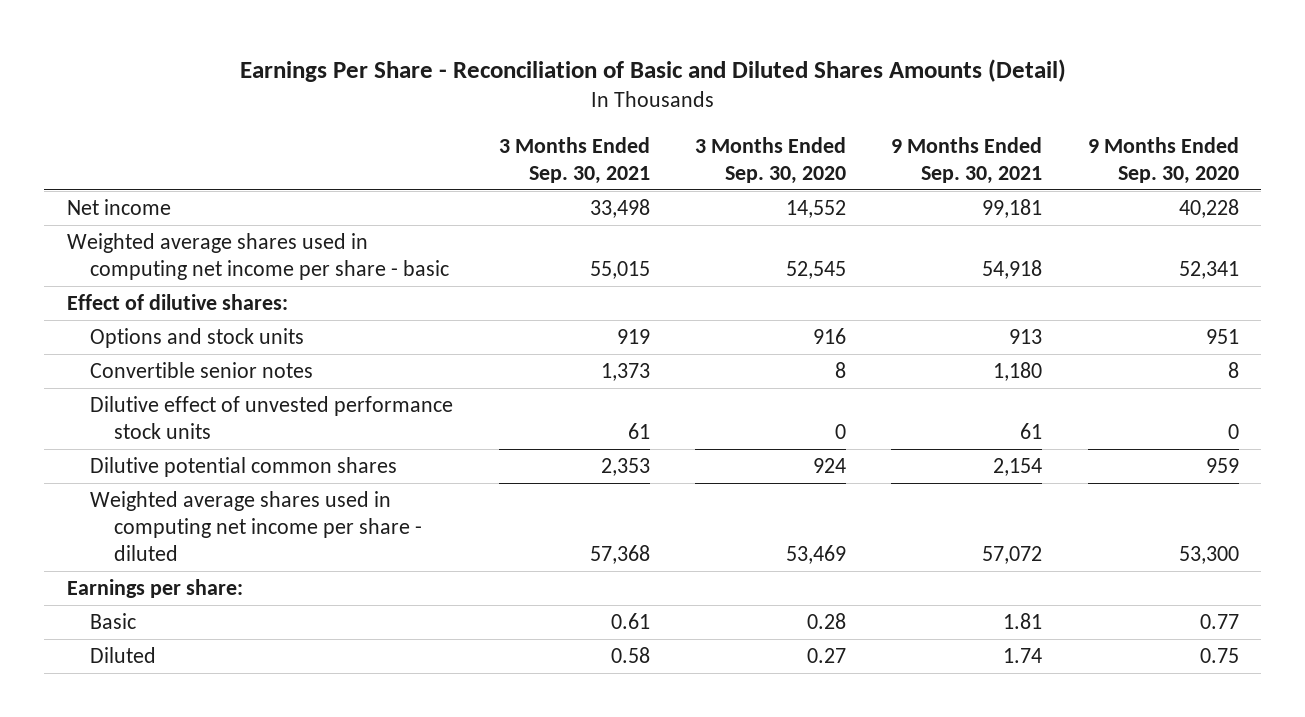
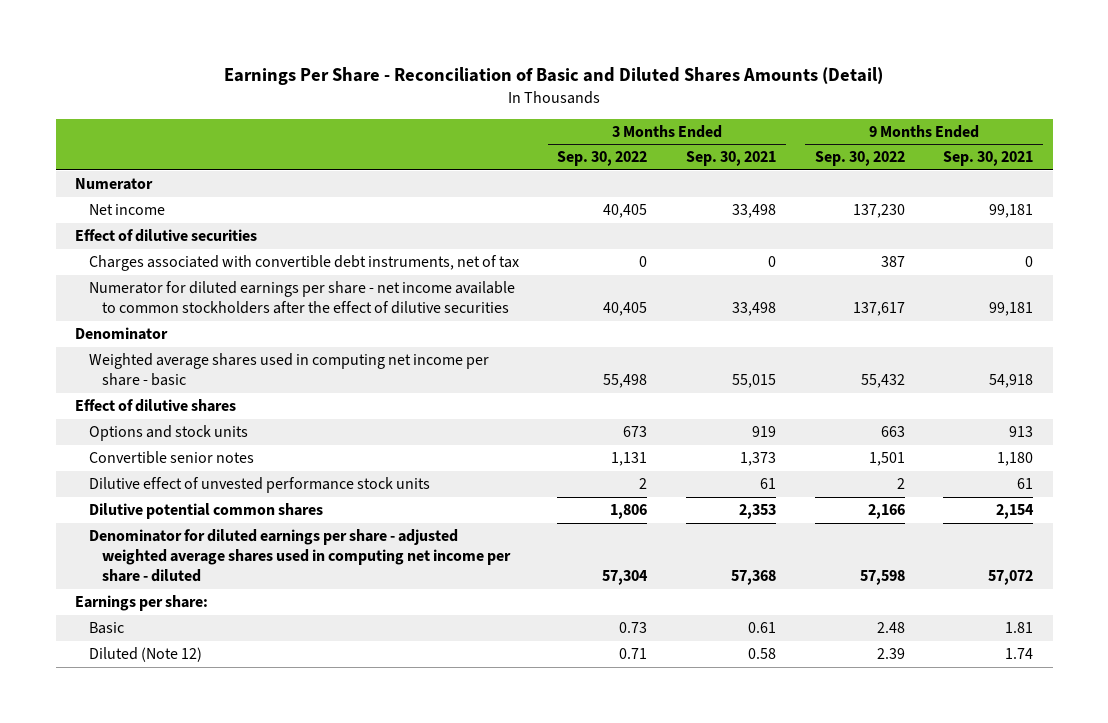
- | 3 Months Ended Sep. 30, 2021 | 3 Months Ended Sep. 30, 2020 | 9 Months Ended Sep. 30, 2021 | 9 Months Ended Sep. 30, 2020
+ | 3 Months Ended Sep. 30, 2022 | 3 Months Ended Sep. 30, 2021 | 9 Months Ended Sep. 30, 2022 | 9 Months Ended Sep. 30, 2021
+ Numerator
+ Effect of dilutive securities
+ Charges associated with convertible debt instruments, net of tax | 0 | 0 | 387 | 0
+ Numerator for diluted earnings per share - net income available to common stockholders after the effect of dilutive securities | 40,405 | 33,498 | 137,617 | 99,181
+ Denominator
- Effect of dilutive shares:
+ Effect of dilutive shares
- Weighted average shares used in computing net income per share - diluted | 57,368 | 53,469 | 57,072 | 53,300
+ Denominator for diluted earnings per share - adjusted weighted average shares used in computing net income per share - diluted | 57,304 | 57,368 | 57,598 | 57,072
- Diluted | 0.58 | 0.27 | 1.74 | 0.75
+ Diluted (Note 12) | 0.71 | 0.58 | 2.39 | 1.74

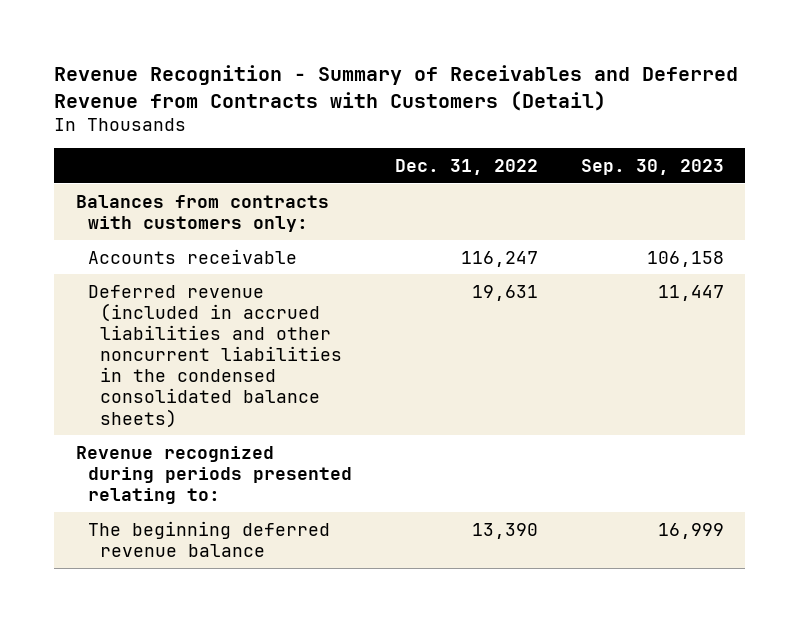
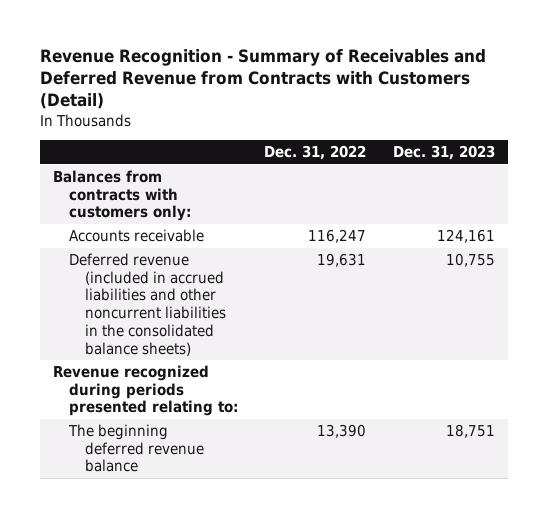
- | Dec. 31, 2022 | Sep. 30, 2023
+ | Dec. 31, 2022 | Dec. 31, 2023
- Deferred revenue (included in accrued liabilities and other noncurrent liabilities in the condensed consolidated balance sheets) | 19,631 | 11,447
+ Deferred revenue (included in accrued liabilities and other noncurrent liabilities in the consolidated balance sheets) | 19,631 | 10,755

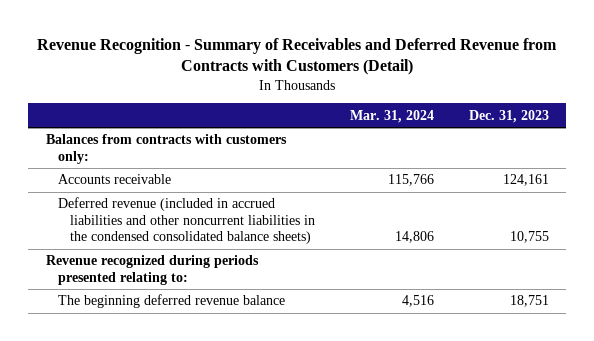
- | Dec. 31, 2022 | Dec. 31, 2023
+ | Mar. 31, 2024 | Dec. 31, 2023
- Deferred revenue (included in accrued liabilities and other noncurrent liabilities in the consolidated balance sheets) | 19,631 | 10,755
+ Deferred revenue (included in accrued liabilities and other noncurrent liabilities in the condensed consolidated balance sheets) | 14,806 | 10,755

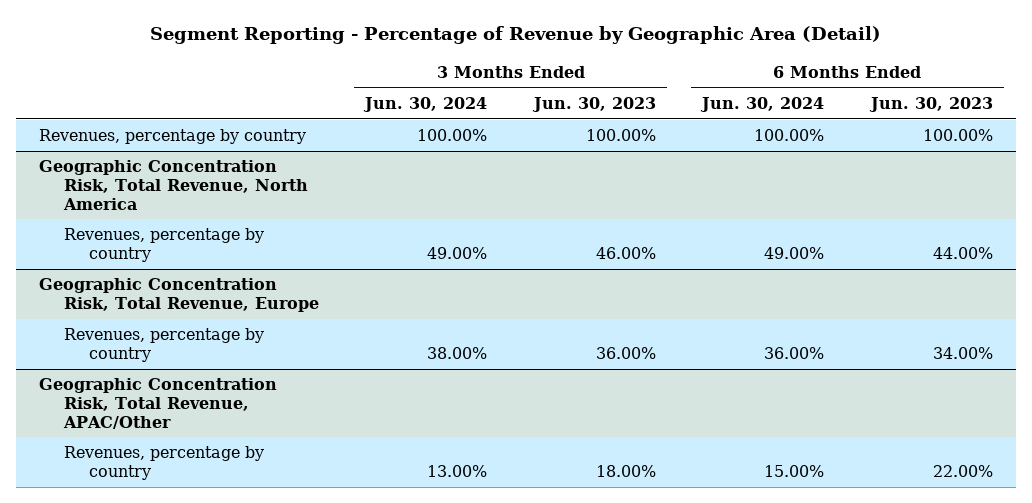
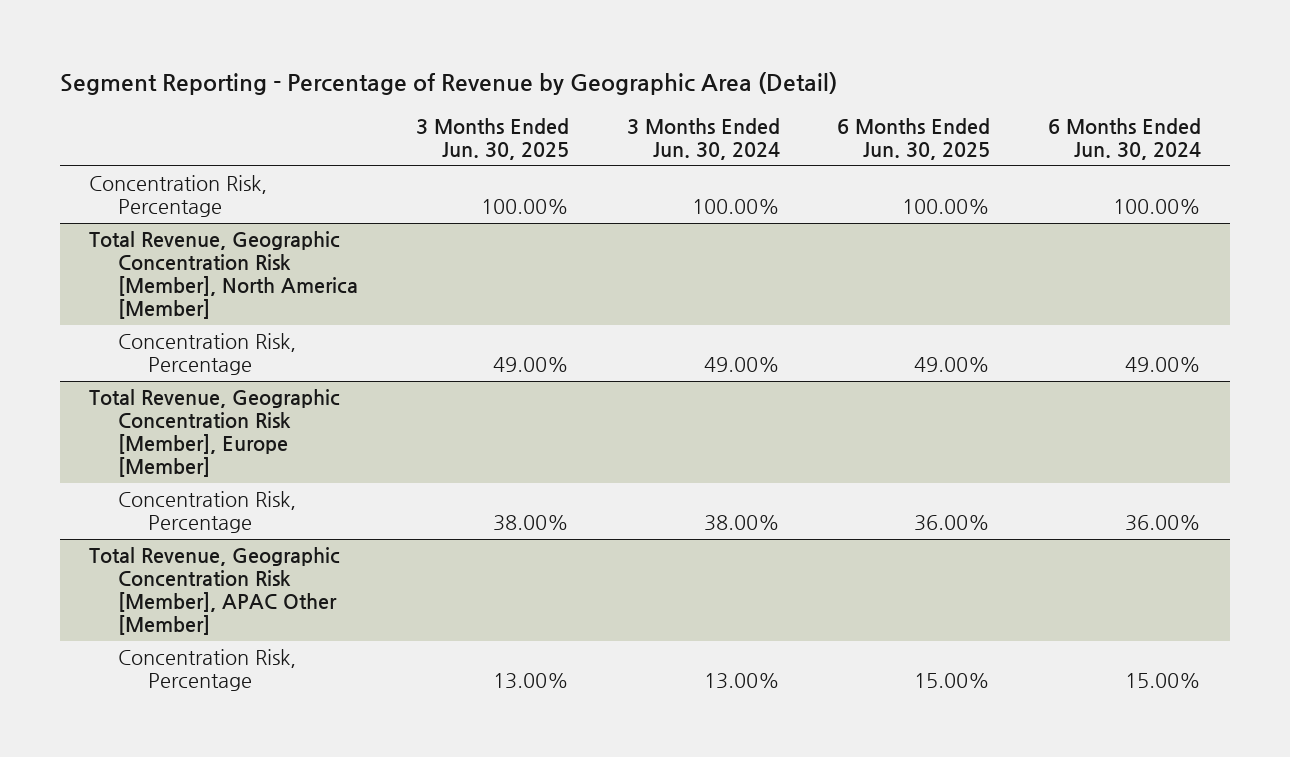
- | 3 Months Ended Jun. 30, 2024 | 3 Months Ended Jun. 30, 2023 | 6 Months Ended Jun. 30, 2024 | 6 Months Ended Jun. 30, 2023
+ | 3 Months Ended Jun. 30, 2025 | 3 Months Ended Jun. 30, 2024 | 6 Months Ended Jun. 30, 2025 | 6 Months Ended Jun. 30, 2024
- Revenues, percentage by country | 100.00% | 100.00% | 100.00% | 100.00%
- Geographic Concentration Risk, Total Revenue, North America
- Revenues, percentage by country | 49.00% | 46.00% | 49.00% | 44.00%
- Geographic Concentration Risk, Total Revenue, Europe
- Revenues, percentage by country | 38.00% | 36.00% | 36.00% | 34.00%
- Geographic Concentration Risk, Total Revenue, APAC/Other
- Revenues, percentage by country | 13.00% | 18.00% | 15.00% | 22.00%
+ Concentration Risk, Percentage | 100.00% | 100.00% | 100.00% | 100.00%
+ Total Revenue, Geographic Concentration Risk [Member], North America [Member]
+ Concentration Risk, Percentage | 49.00% | 49.00% | 49.00% | 49.00%
+ Total Revenue, Geographic Concentration Risk [Member], Europe [Member]
+ Concentration Risk, Percentage | 38.00% | 38.00% | 36.00% | 36.00%
+ Total Revenue, Geographic Concentration Risk [Member], APAC Other [Member]
+ Concentration Risk, Percentage | 13.00% | 13.00% | 15.00% | 15.00%

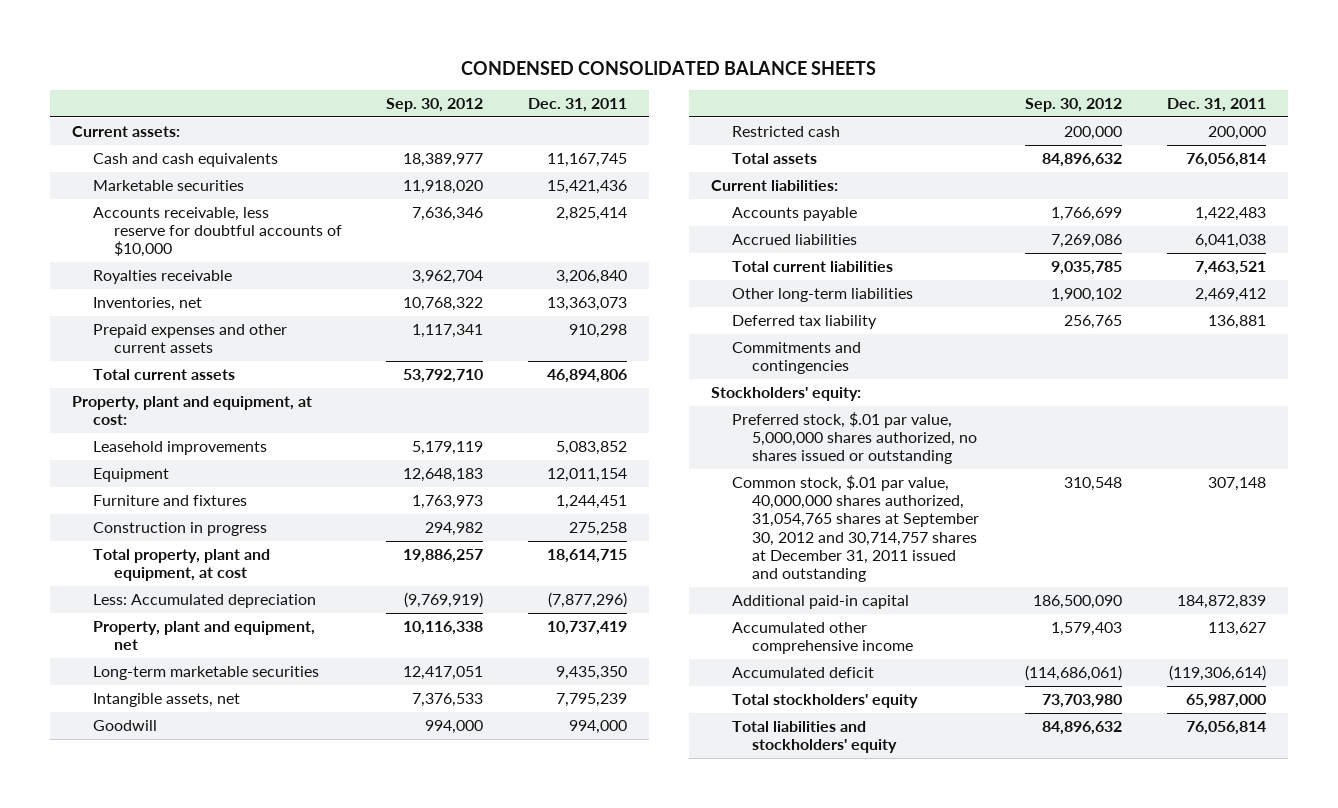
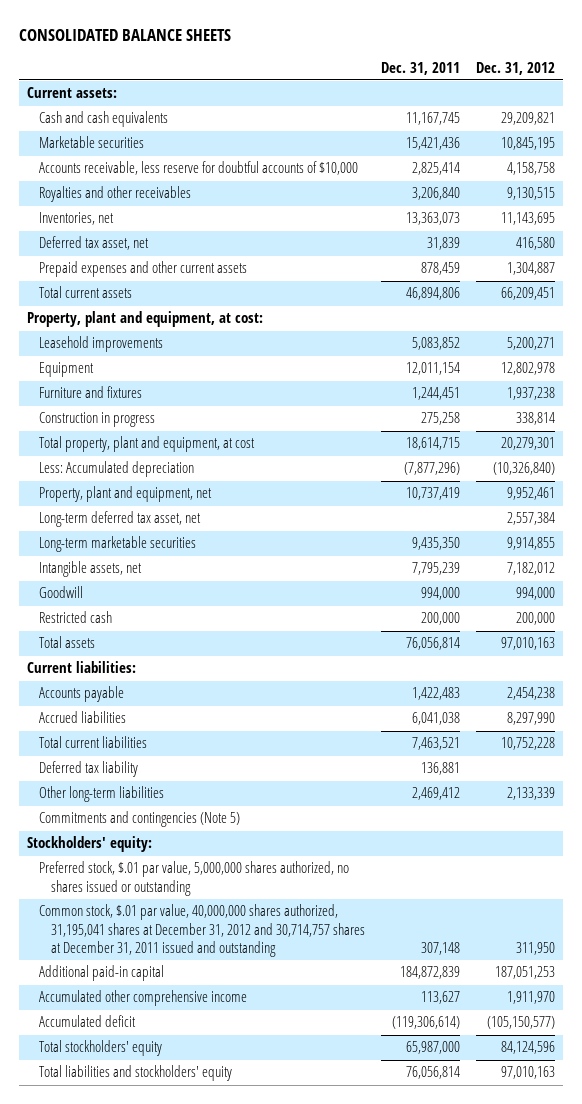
- CONDENSED CONSOLIDATED BALANCE SHEETS
+ CONSOLIDATED BALANCE SHEETS
- | Sep. 30, 2012 | Dec. 31, 2011
+ | Dec. 31, 2011 | Dec. 31, 2012
- Royalties receivable | 3,962,704 | 3,206,840
+ Royalties and other receivables | 3,206,840 | 9,130,515
- Prepaid expenses and other current assets | 1,117,341 | 910,298
+ Deferred tax asset, net | 31,839 | 416,580
+ Prepaid expenses and other current assets | 878,459 | 1,304,887
+ Long-term deferred tax asset, net | | 2,557,384
- Commitments and contingencies
moved down: Other long-term liabilities | 2,469,412 | 2,133,339
+ Commitments and contingencies (Note 5)
- Common stock, $.01 par value, 40,000,000 shares authorized, 31,054,765 shares at September 30, 2012 and 30,714,757 shares at December 31, 2011 issued and outstanding | 310,548 | 307,148
+ Common stock, $.01 par value, 40,000,000 shares authorized, 31,195,041 shares at December 31, 2012 and 30,714,757 shares at December 31, 2011 issued and outstanding | 307,148 | 311,950

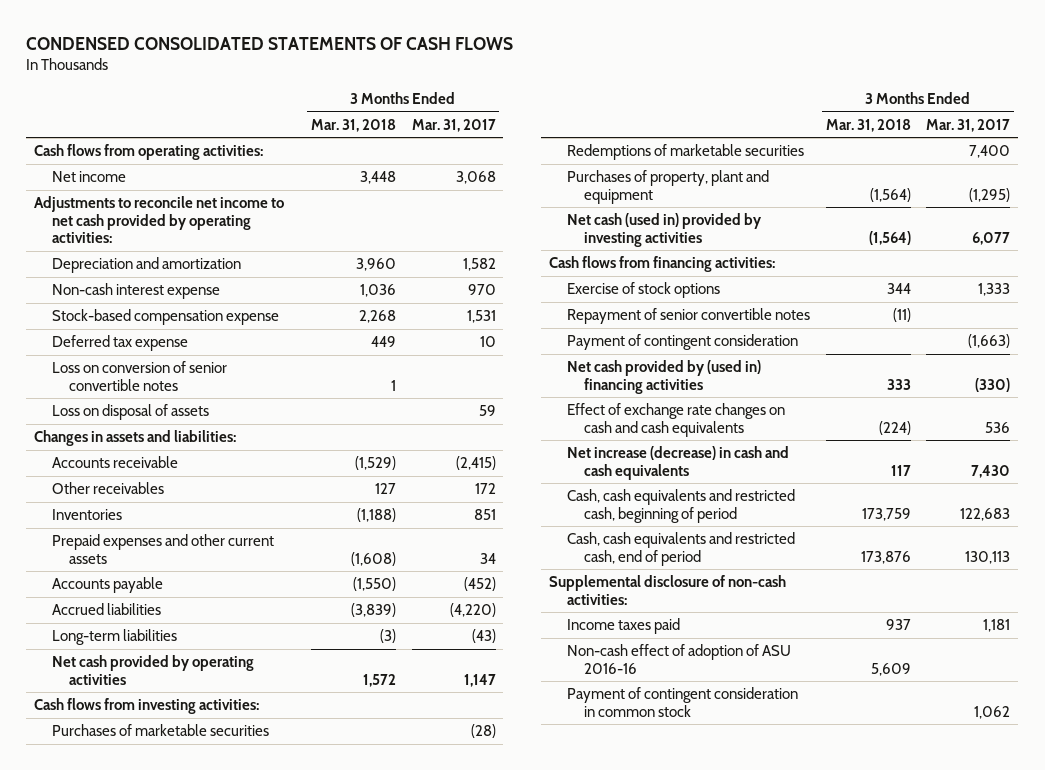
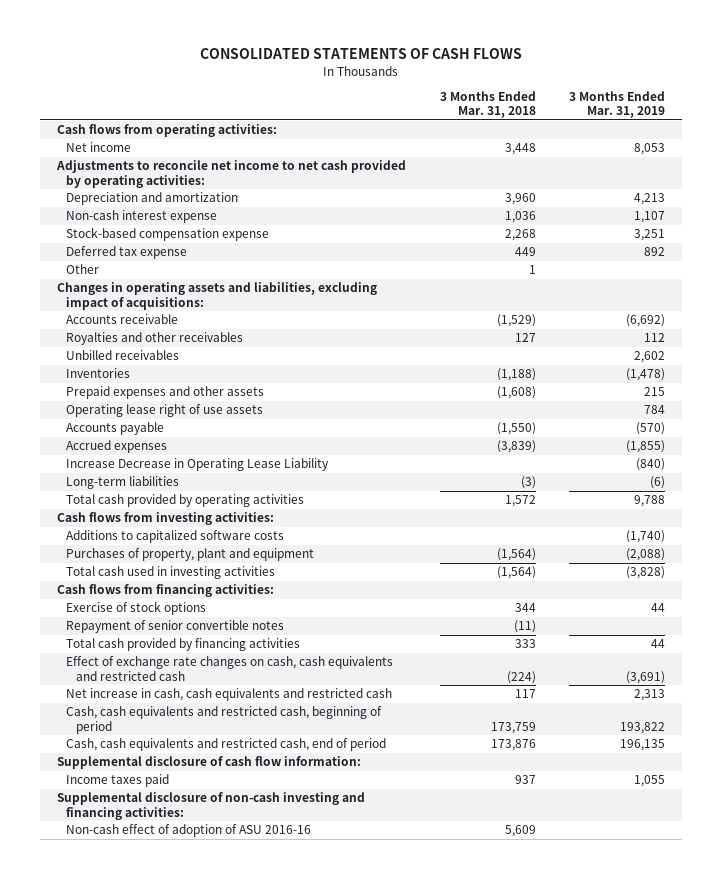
- CONDENSED CONSOLIDATED STATEMENTS OF CASH FLOWS
+ CONSOLIDATED STATEMENTS OF CASH FLOWS
- | 3 Months Ended Mar. 31, 2018 | 3 Months Ended Mar. 31, 2017
+ | 3 Months Ended Mar. 31, 2018 | 3 Months Ended Mar. 31, 2019
- Loss on conversion of senior convertible notes | 1 |
- Loss on disposal of assets | | 59
- Changes in assets and liabilities:
+ Other | 1 |
+ Changes in operating assets and liabilities, excluding impact of acquisitions:
- Other receivables | 127 | 172
+ Royalties and other receivables | 127 | 112
+ Unbilled receivables | | 2,602
- Prepaid expenses and other current assets | (1,608) | 34
+ Prepaid expenses and other assets | (1,608) | 215
+ Operating lease right of use assets | | 784
- Accrued liabilities | (3,839) | (4,220)
+ Accrued expenses | (3,839) | (1,855)
+ Increase Decrease in Operating Lease Liability | | (840)
- Net cash provided by operating activities | 1,572 | 1,147
+ Total cash provided by operating activities | 1,572 | 9,788
- Purchases of marketable securities | | (28)
- Redemptions of marketable securities | | 7,400
+ Additions to capitalized software costs | | (1,740)
- Net cash (used in) provided by investing activities | (1,564) | 6,077
+ Total cash used in investing activities | (1,564) | (3,828)
- Payment of contingent consideration | | (1,663)
- Net cash provided by (used in) financing activities | 333 | (330)
- Effect of exchange rate changes on cash and cash equivalents | (224) | 536
- Net increase (decrease) in cash and cash equivalents | 117 | 7,430
+ Total cash provided by financing activities | 333 | 44
+ Effect of exchange rate changes on cash, cash equivalents and restricted cash | (224) | (3,691)
+ Net increase in cash, cash equivalents and restricted cash | 117 | 2,313
- Supplemental disclosure of non-cash activities:
+ Supplemental disclosure of cash flow information:
+ Supplemental disclosure of non-cash investing and financing activities:
- Payment of contingent consideration in common stock | | 1,062

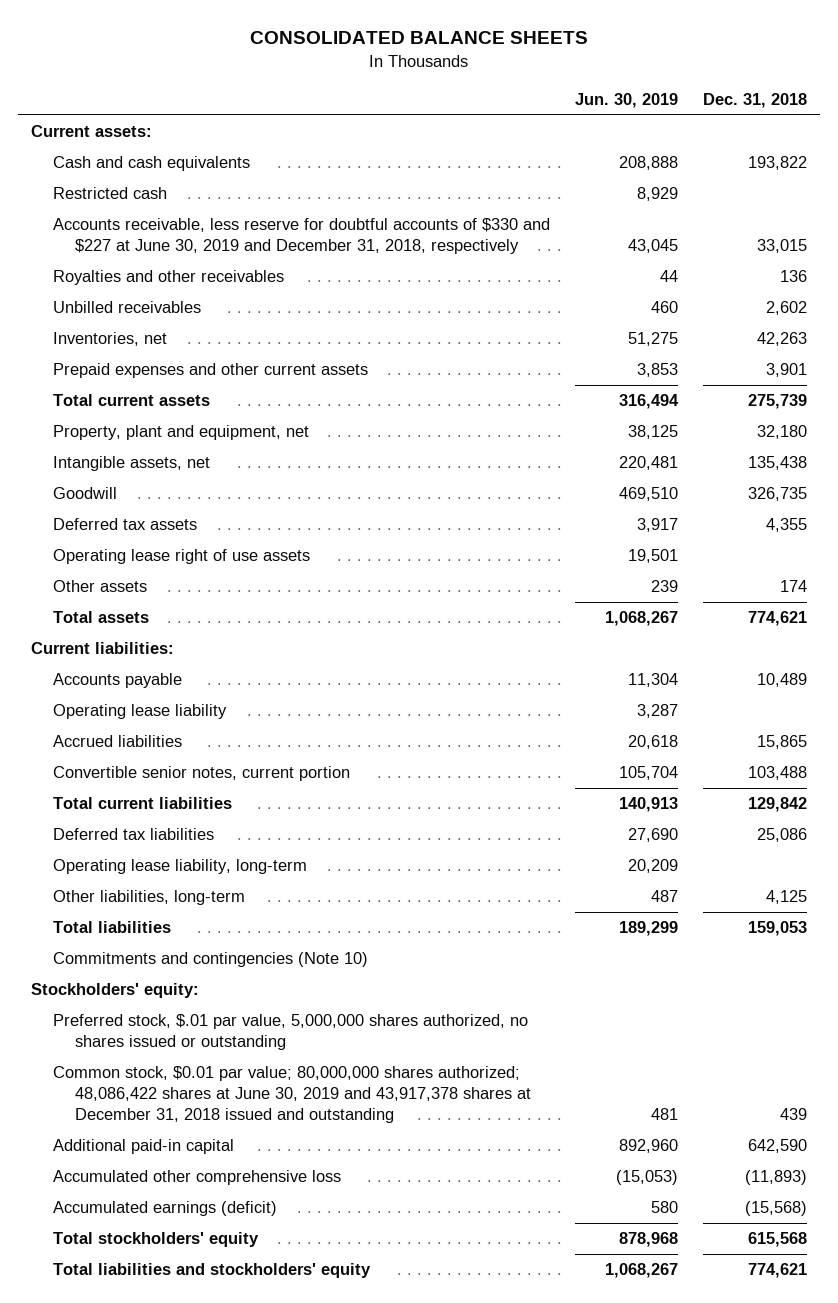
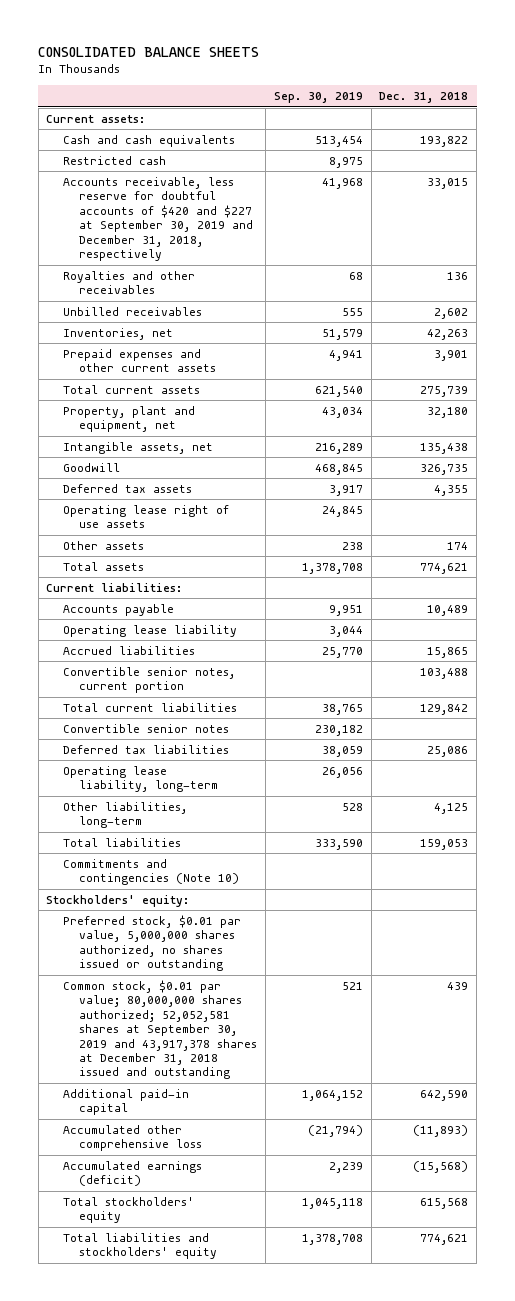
- | Jun. 30, 2019 | Dec. 31, 2018
+ | Sep. 30, 2019 | Dec. 31, 2018
- Accounts receivable, less reserve for doubtful accounts of $330 and $227 at June 30, 2019 and December 31, 2018, respectively | 43,045 | 33,015
+ Accounts receivable, less reserve for doubtful accounts of $420 and $227 at September 30, 2019 and December 31, 2018, respectively | 41,968 | 33,015
+ Convertible senior notes | 230,182 |
- Preferred stock, $.01 par value, 5,000,000 shares authorized, no shares issued or outstanding
- Common stock, $0.01 par value; 80,000,000 shares authorized; 48,086,422 shares at June 30, 2019 and 43,917,378 shares at December 31, 2018 issued and outstanding | 481 | 439
+ Preferred stock, $0.01 par value, 5,000,000 shares authorized, no shares issued or outstanding
+ Common stock, $0.01 par value; 80,000,000 shares authorized; 52,052,581 shares at September 30, 2019 and 43,917,378 shares at December 31, 2018 issued and outstanding | 521 | 439

